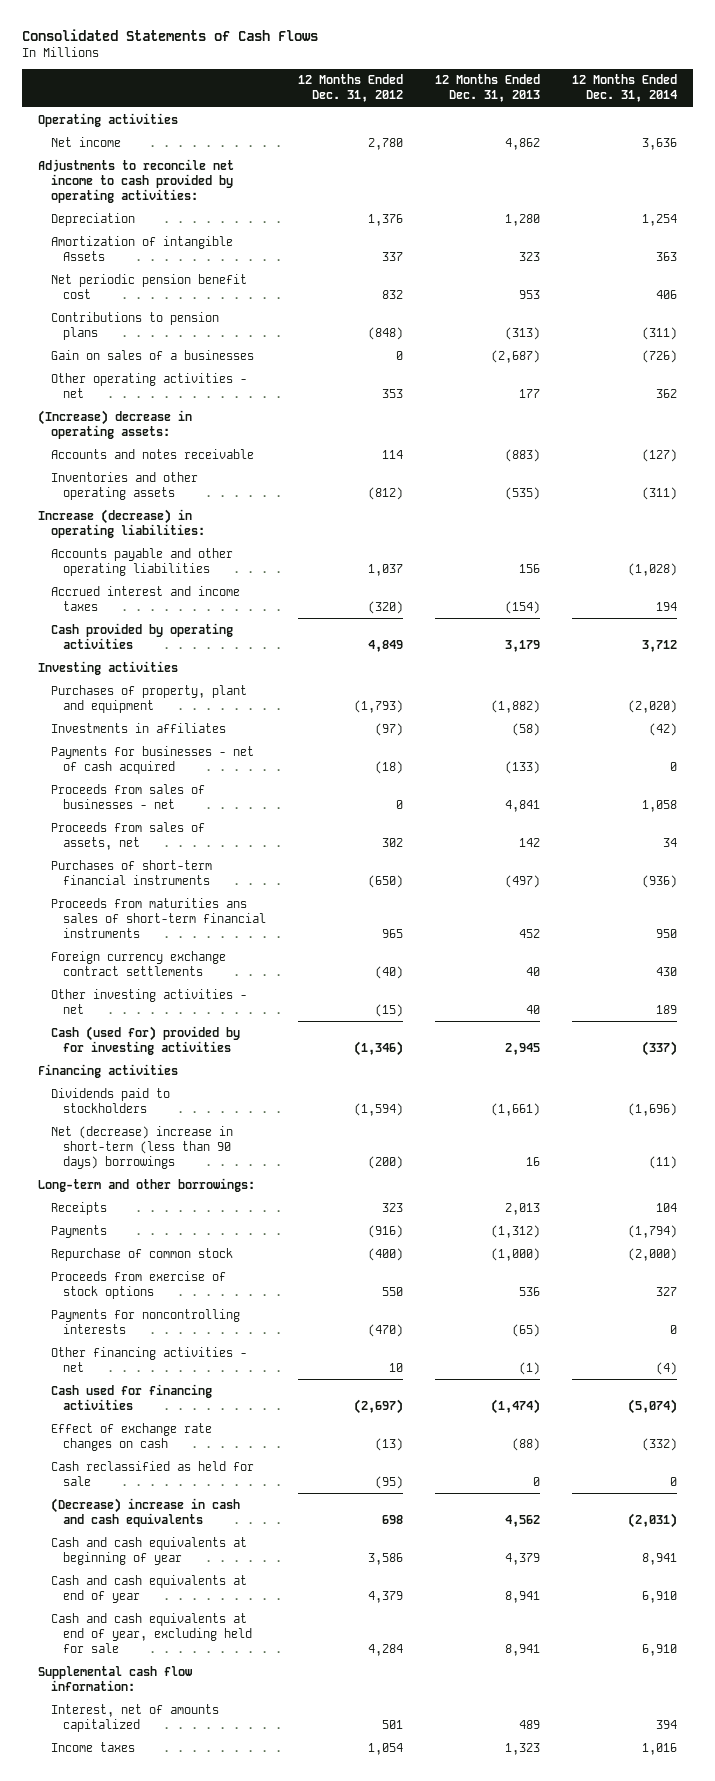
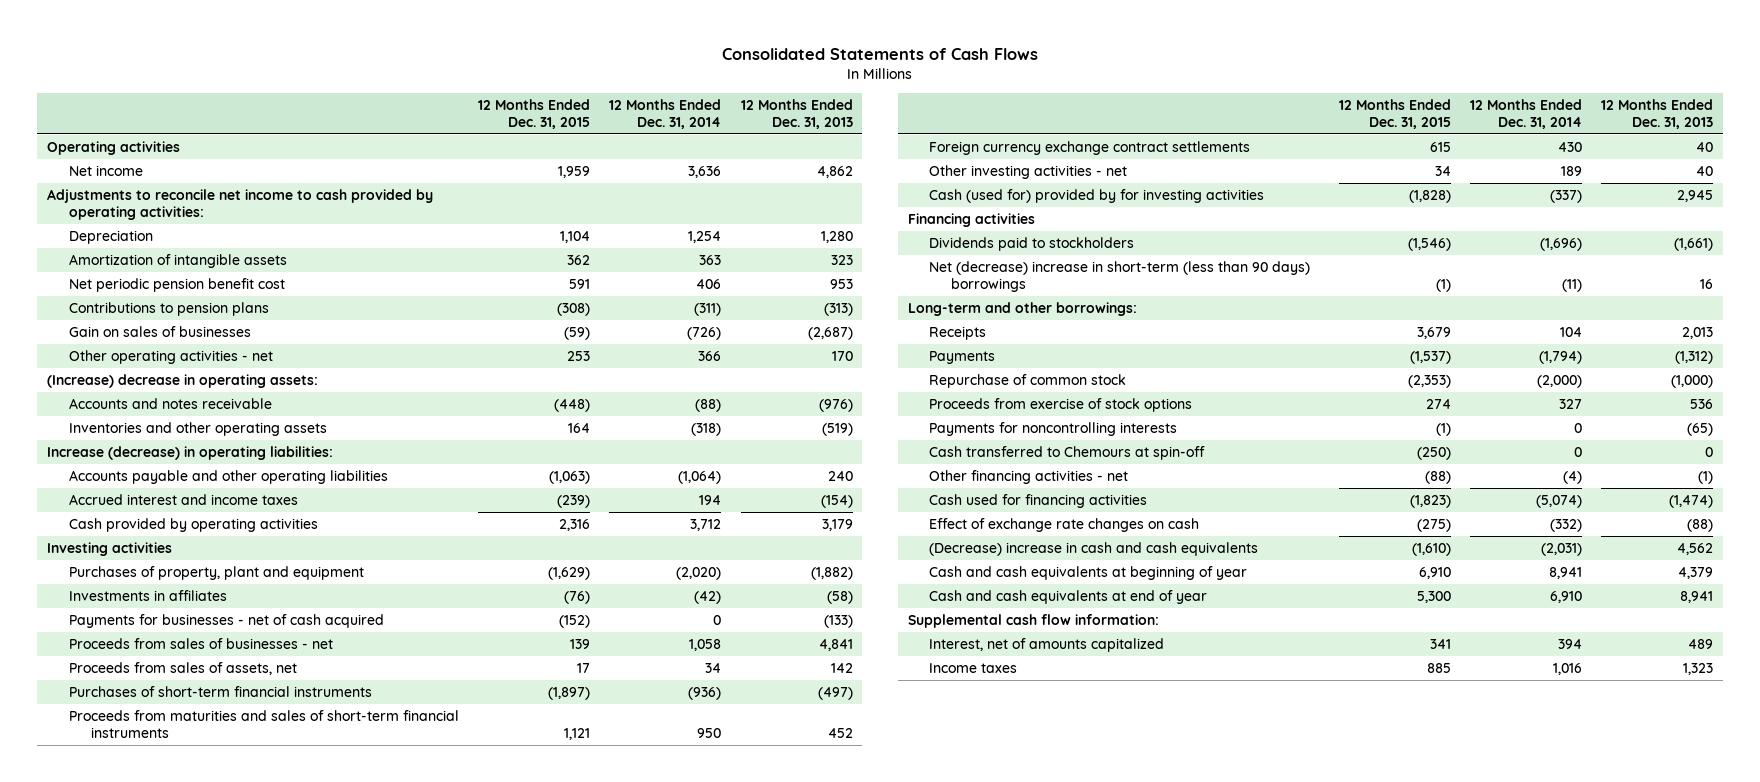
- | 12 Months Ended Dec. 31, 2012 | 12 Months Ended Dec. 31, 2013 | 12 Months Ended Dec. 31, 2014
+ | 12 Months Ended Dec. 31, 2015 | 12 Months Ended Dec. 31, 2014 | 12 Months Ended Dec. 31, 2013
- Amortization of intangible Assets | 337 | 323 | 363
+ Amortization of intangible assets | 362 | 363 | 323
- Gain on sales of a businesses | 0 | (2,687) | (726)
- Other operating activities - net | 353 | 177 | 362
+ Gain on sales of businesses | (59) | (726) | (2,687)
+ Other operating activities - net | 253 | 366 | 170
- Accounts and notes receivable | 114 | (883) | (127)
- Inventories and other operating assets | (812) | (535) | (311)
+ Accounts and notes receivable | (448) | (88) | (976)
+ Inventories and other operating assets | 164 | (318) | (519)
- Accounts payable and other operating liabilities | 1,037 | 156 | (1,028)
+ Accounts payable and other operating liabilities | (1,063) | (1,064) | 240
- Proceeds from maturities ans sales of short-term financial instruments | 965 | 452 | 950
+ Proceeds from maturities and sales of short-term financial instruments | 1,121 | 950 | 452
+ Cash transferred to Chemours at spin-off | (250) | 0 | 0
- Cash reclassified as held for sale | (95) | 0 | 0
- Cash and cash equivalents at end of year, excluding held for sale | 4,284 | 8,941 | 6,910

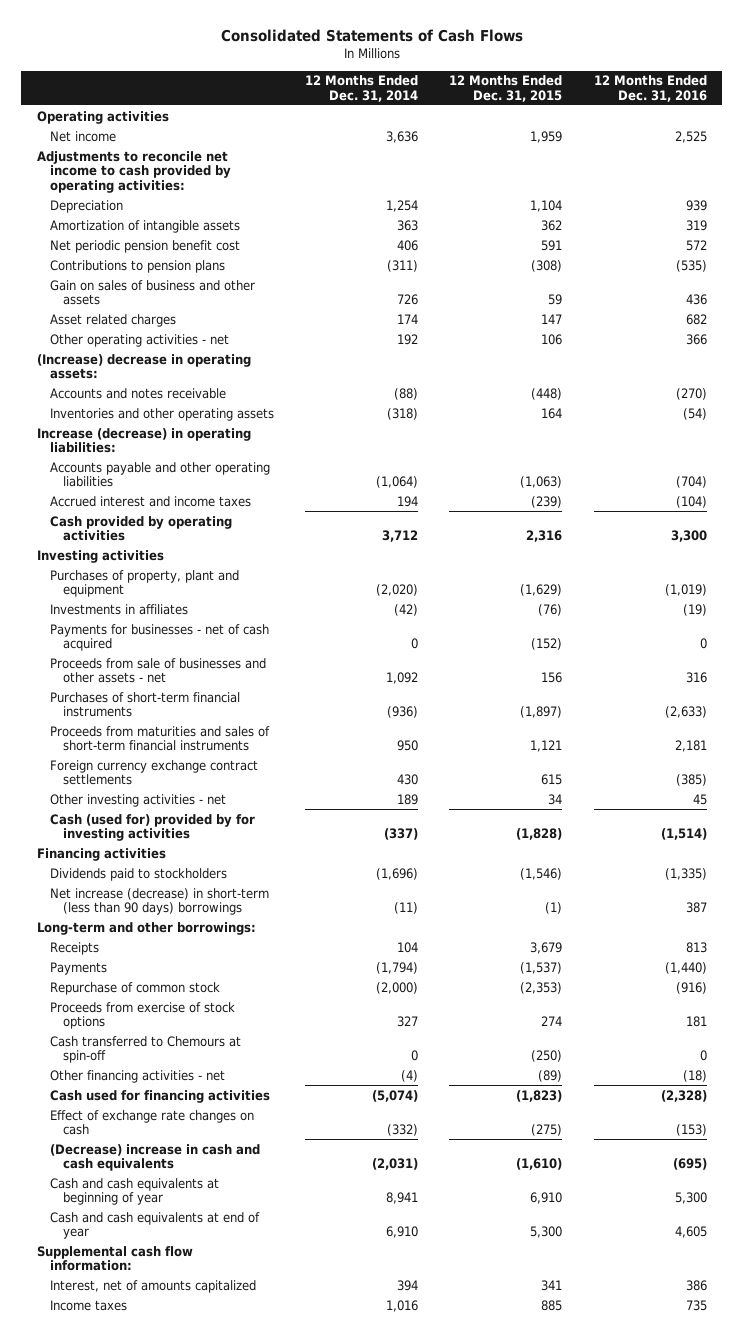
- | 12 Months Ended Dec. 31, 2015 | 12 Months Ended Dec. 31, 2014 | 12 Months Ended Dec. 31, 2013
+ | 12 Months Ended Dec. 31, 2014 | 12 Months Ended Dec. 31, 2015 | 12 Months Ended Dec. 31, 2016
- Gain on sales of businesses | (59) | (726) | (2,687)
- Other operating activities - net | 253 | 366 | 170
+ Gain on sales of business and other assets | 726 | 59 | 436
+ Asset related charges | 174 | 147 | 682
+ Other operating activities - net | 192 | 106 | 366
- Proceeds from sales of businesses - net | 139 | 1,058 | 4,841
- Proceeds from sales of assets, net | 17 | 34 | 142
+ Proceeds from sale of businesses and other assets - net | 1,092 | 156 | 316
- Net (decrease) increase in short-term (less than 90 days) borrowings | (1) | (11) | 16
+ Net increase (decrease) in short-term (less than 90 days) borrowings | (11) | (1) | 387
- Payments for noncontrolling interests | (1) | 0 | (65)
- Other financing activities - net | (88) | (4) | (1)
+ Other financing activities - net | (4) | (89) | (18)

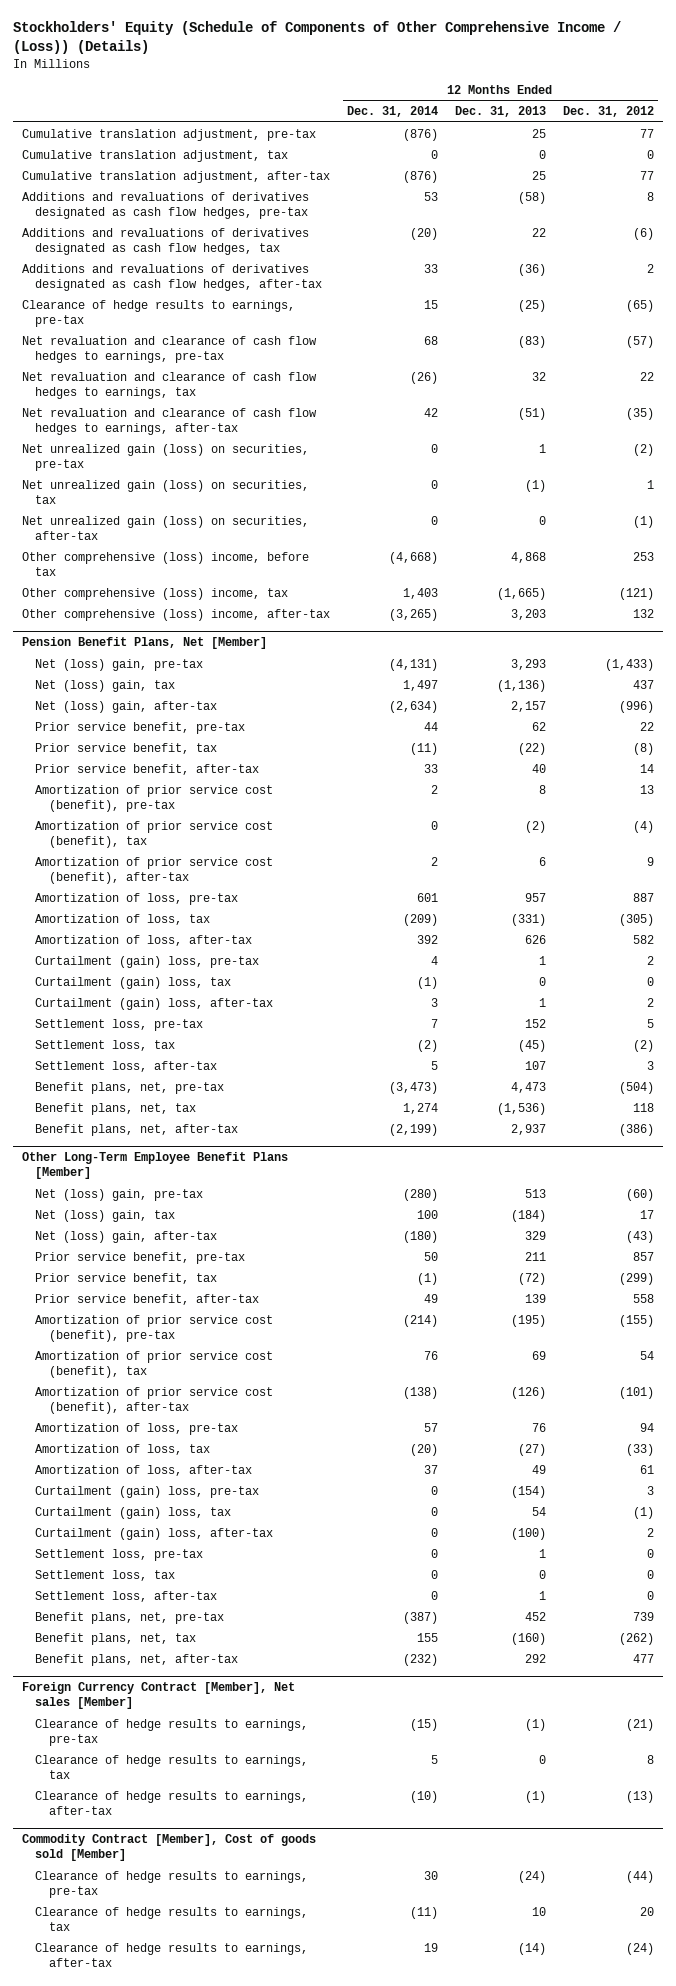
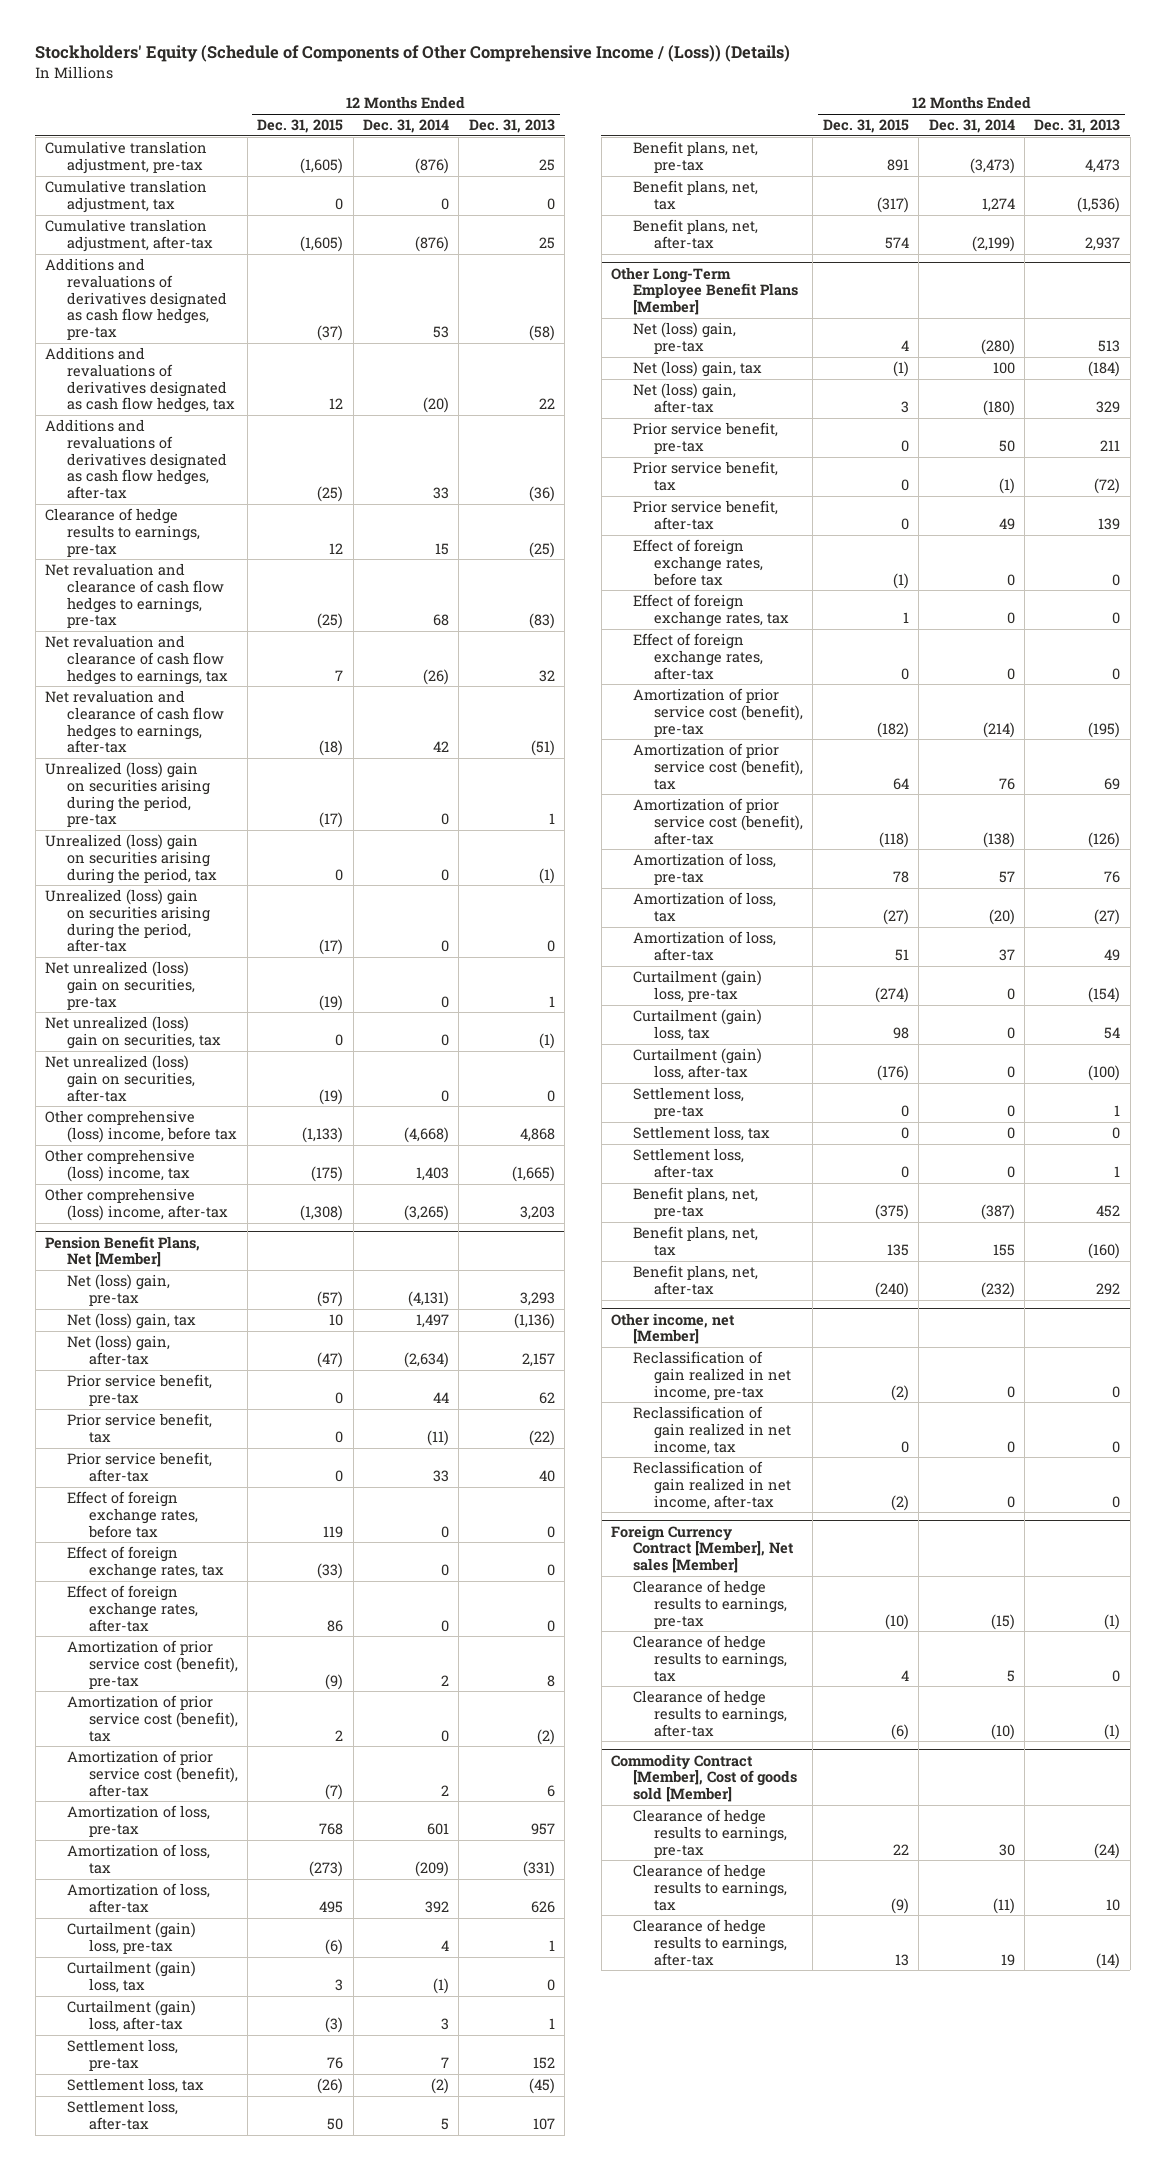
- | 12 Months Ended Dec. 31, 2014 | 12 Months Ended Dec. 31, 2013 | 12 Months Ended Dec. 31, 2012
+ | 12 Months Ended Dec. 31, 2015 | 12 Months Ended Dec. 31, 2014 | 12 Months Ended Dec. 31, 2013
- Net unrealized gain (loss) on securities, pre-tax | 0 | 1 | (2)
- Net unrealized gain (loss) on securities, tax | 0 | (1) | 1
- Net unrealized gain (loss) on securities, after-tax | 0 | 0 | (1)
+ Unrealized (loss) gain on securities arising during the period, pre-tax | (17) | 0 | 1
+ Unrealized (loss) gain on securities arising during the period, tax | 0 | 0 | (1)
+ Unrealized (loss) gain on securities arising during the period, after-tax | (17) | 0 | 0
+ Net unrealized (loss) gain on securities, pre-tax | (19) | 0 | 1
+ Net unrealized (loss) gain on securities, tax | 0 | 0 | (1)
+ Net unrealized (loss) gain on securities, after-tax | (19) | 0 | 0
@ Pension Benefit Plans, Net [Member]
+ Effect of foreign exchange rates, before tax | 119 | 0 | 0
+ Effect of foreign exchange rates, tax | (33) | 0 | 0
+ Effect of foreign exchange rates, after-tax | 86 | 0 | 0
@ Other Long-Term Employee Benefit Plans [Member]
+ Effect of foreign exchange rates, before tax | (1) | 0 | 0
+ Effect of foreign exchange rates, tax | 1 | 0 | 0
+ Effect of foreign exchange rates, after-tax | 0 | 0 | 0
+ Other income, net [Member]
+ Reclassification of gain realized in net income, pre-tax | (2) | 0 | 0
+ Reclassification of gain realized in net income, tax | 0 | 0 | 0
+ Reclassification of gain realized in net income, after-tax | (2) | 0 | 0

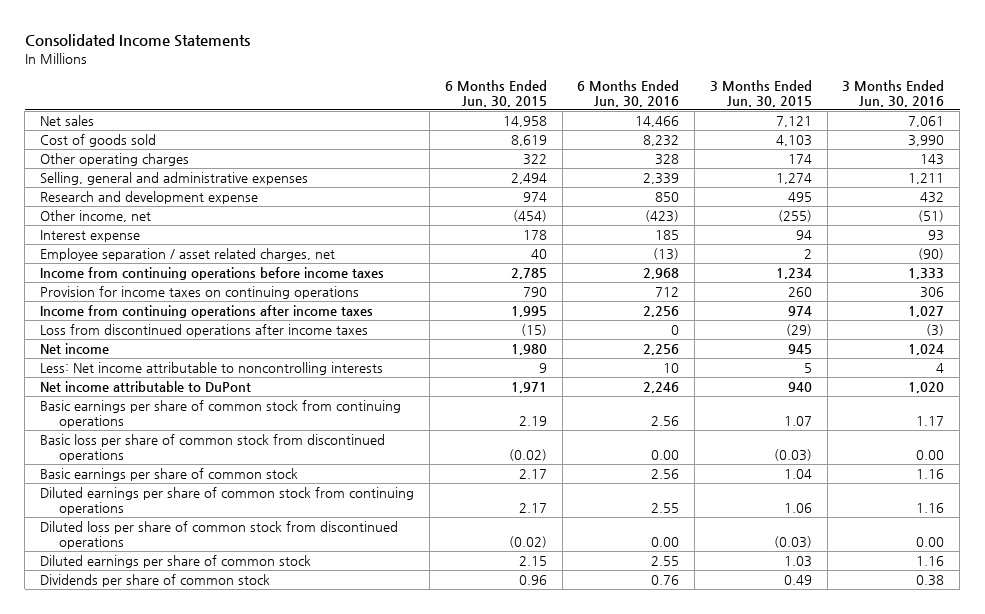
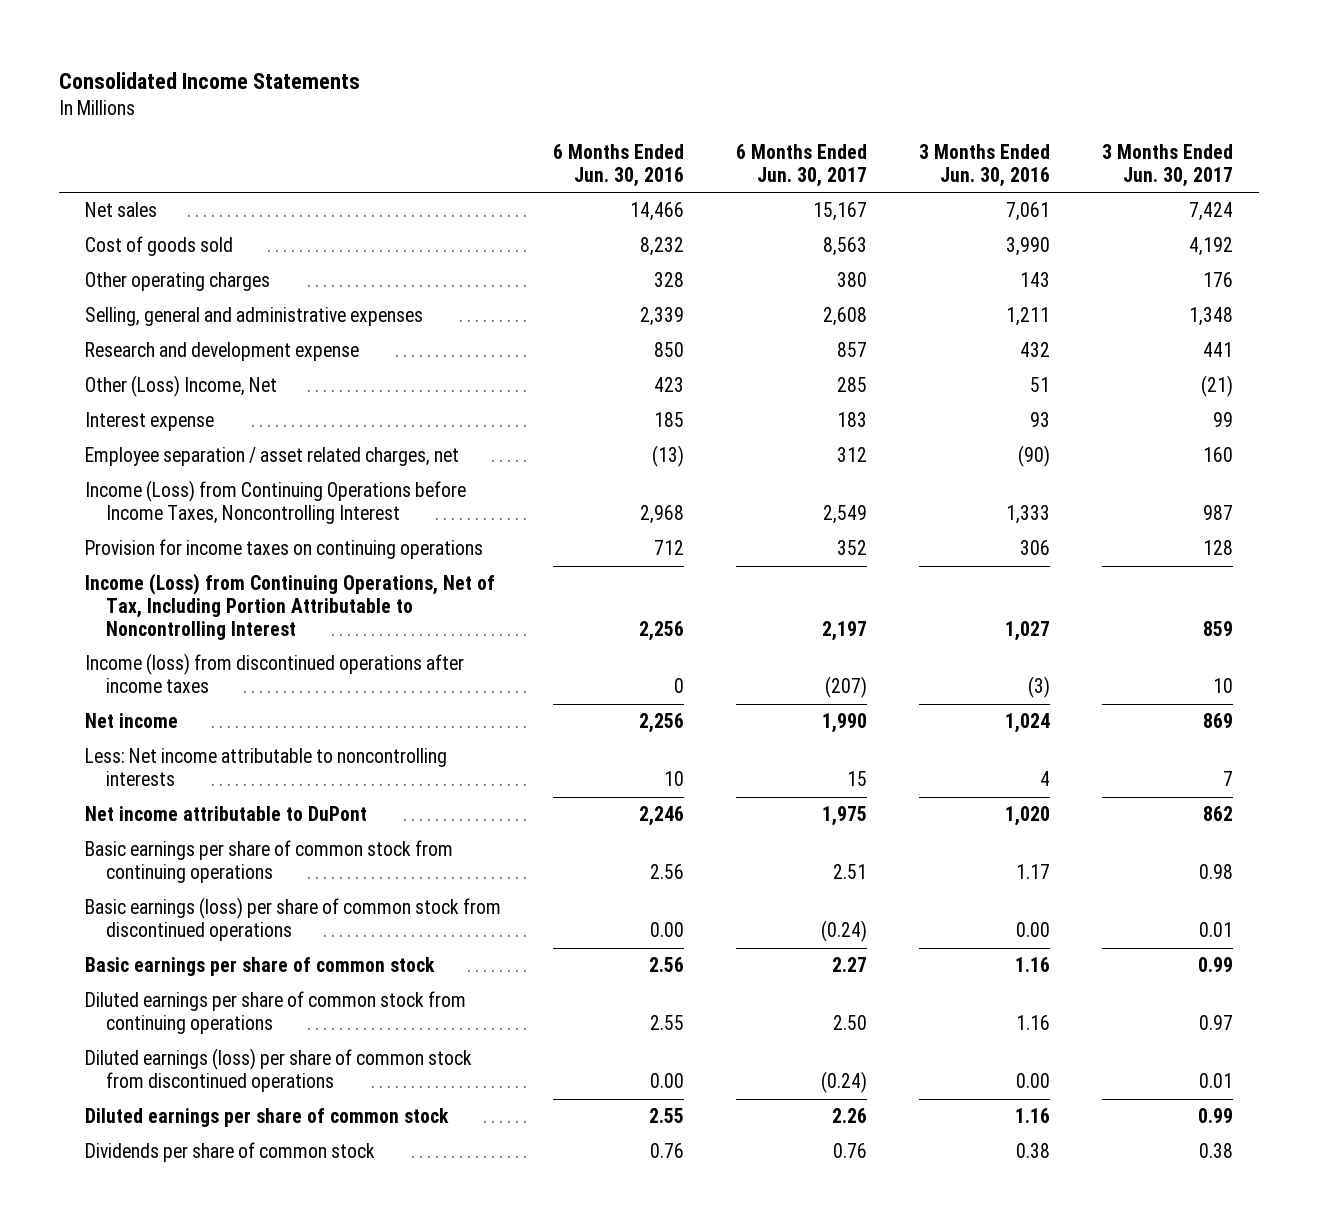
- | 6 Months Ended Jun. 30, 2015 | 6 Months Ended Jun. 30, 2016 | 3 Months Ended Jun. 30, 2015 | 3 Months Ended Jun. 30, 2016
+ | 6 Months Ended Jun. 30, 2016 | 6 Months Ended Jun. 30, 2017 | 3 Months Ended Jun. 30, 2016 | 3 Months Ended Jun. 30, 2017
- Other income, net | (454) | (423) | (255) | (51)
+ Other (Loss) Income, Net | 423 | 285 | 51 | (21)
- Income from continuing operations before income taxes | 2,785 | 2,968 | 1,234 | 1,333
+ Income (Loss) from Continuing Operations before Income Taxes, Noncontrolling Interest | 2,968 | 2,549 | 1,333 | 987
- Income from continuing operations after income taxes | 1,995 | 2,256 | 974 | 1,027
- Loss from discontinued operations after income taxes | (15) | 0 | (29) | (3)
+ Income (Loss) from Continuing Operations, Net of Tax, Including Portion Attributable to Noncontrolling Interest | 2,256 | 2,197 | 1,027 | 859
+ Income (loss) from discontinued operations after income taxes | 0 | (207) | (3) | 10
- Basic loss per share of common stock from discontinued operations | (0.02) | 0.00 | (0.03) | 0.00
+ Basic earnings (loss) per share of common stock from discontinued operations | 0.00 | (0.24) | 0.00 | 0.01
- Diluted loss per share of common stock from discontinued operations | (0.02) | 0.00 | (0.03) | 0.00
+ Diluted earnings (loss) per share of common stock from discontinued operations | 0.00 | (0.24) | 0.00 | 0.01

